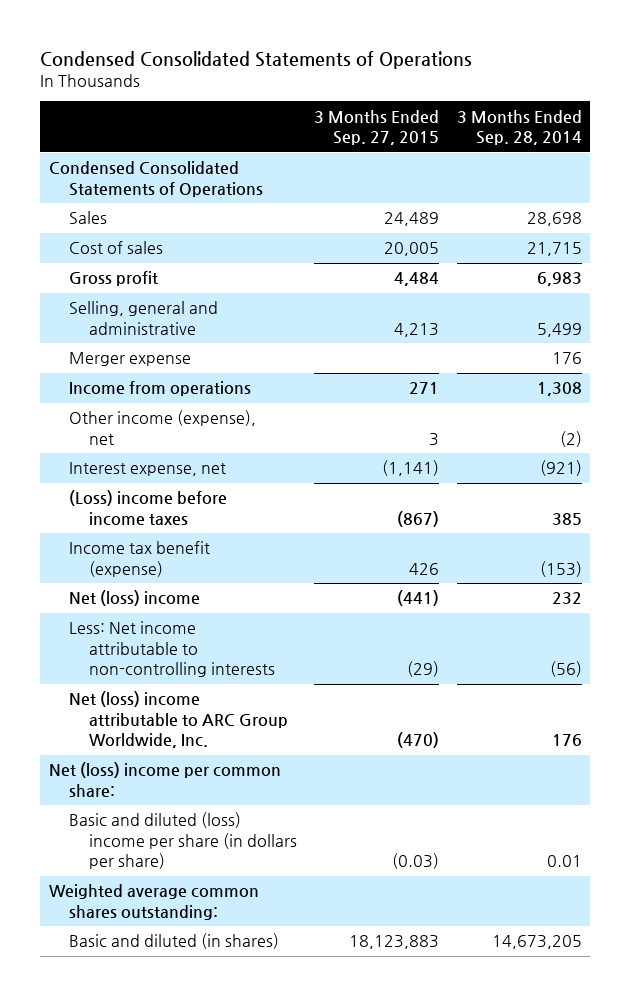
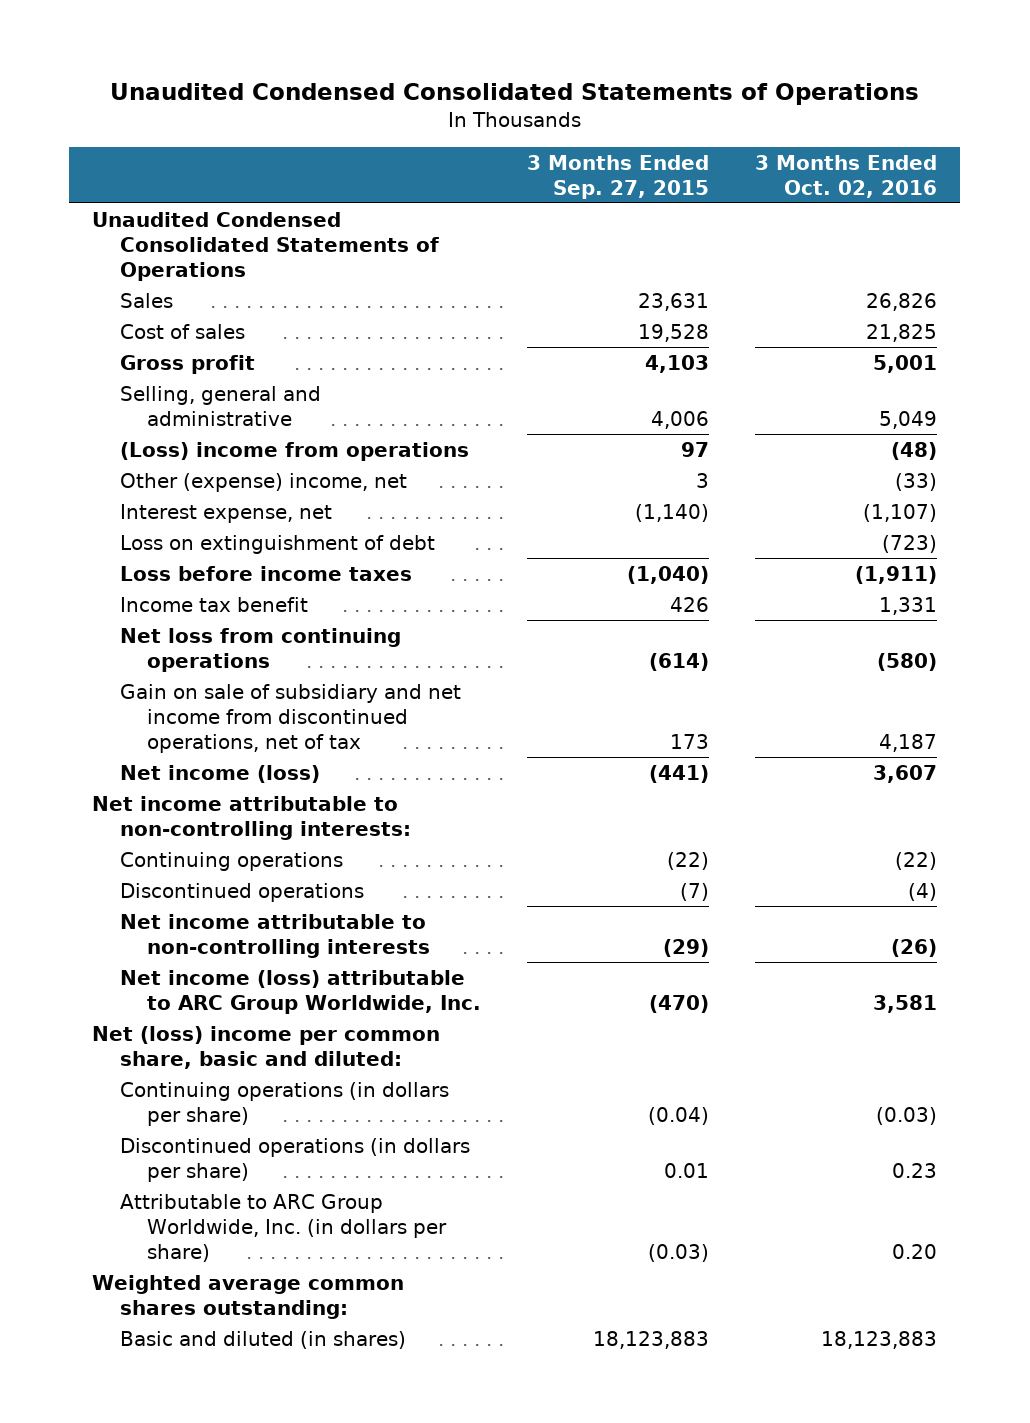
- Condensed Consolidated Statements of Operations
+ Unaudited Condensed Consolidated Statements of Operations
- | 3 Months Ended Sep. 27, 2015 | 3 Months Ended Sep. 28, 2014
+ | 3 Months Ended Sep. 27, 2015 | 3 Months Ended Oct. 02, 2016
- Condensed Consolidated Statements of Operations
- Sales | 24,489 | 28,698
- Cost of sales | 20,005 | 21,715
- Gross profit | 4,484 | 6,983
- Selling, general and administrative | 4,213 | 5,499
- Merger expense | | 176
- Income from operations | 271 | 1,308
- Other income (expense), net | 3 | (2)
- Interest expense, net | (1,141) | (921)
- (Loss) income before income taxes | (867) | 385
- Income tax benefit (expense) | 426 | (153)
- Net (loss) income | (441) | 232
- Less: Net income attributable to non-controlling interests | (29) | (56)
- Net (loss) income attributable to ARC Group Worldwide, Inc. | (470) | 176
- Net (loss) income per common share:
- Basic and diluted (loss) income per share (in dollars per share) | (0.03) | 0.01
+ Unaudited Condensed Consolidated Statements of Operations
+ Sales | 23,631 | 26,826
+ Cost of sales | 19,528 | 21,825
+ Gross profit | 4,103 | 5,001
+ Selling, general and administrative | 4,006 | 5,049
+ (Loss) income from operations | 97 | (48)
+ Other (expense) income, net | 3 | (33)
+ Interest expense, net | (1,140) | (1,107)
+ Loss on extinguishment of debt | | (723)
+ Loss before income taxes | (1,040) | (1,911)
+ Income tax benefit | 426 | 1,331
+ Net loss from continuing operations | (614) | (580)
+ Gain on sale of subsidiary and net income from discontinued operations, net of tax | 173 | 4,187
+ Net income (loss) | (441) | 3,607
+ Net income attributable to non-controlling interests:
+ Continuing operations | (22) | (22)
+ Discontinued operations | (7) | (4)
+ Net income attributable to non-controlling interests | (29) | (26)
+ Net income (loss) attributable to ARC Group Worldwide, Inc. | (470) | 3,581
+ Net (loss) income per common share, basic and diluted:
+ Continuing operations (in dollars per share) | (0.04) | (0.03)
+ Discontinued operations (in dollars per share) | 0.01 | 0.23
+ Attributable to ARC Group Worldwide, Inc. (in dollars per share) | (0.03) | 0.20

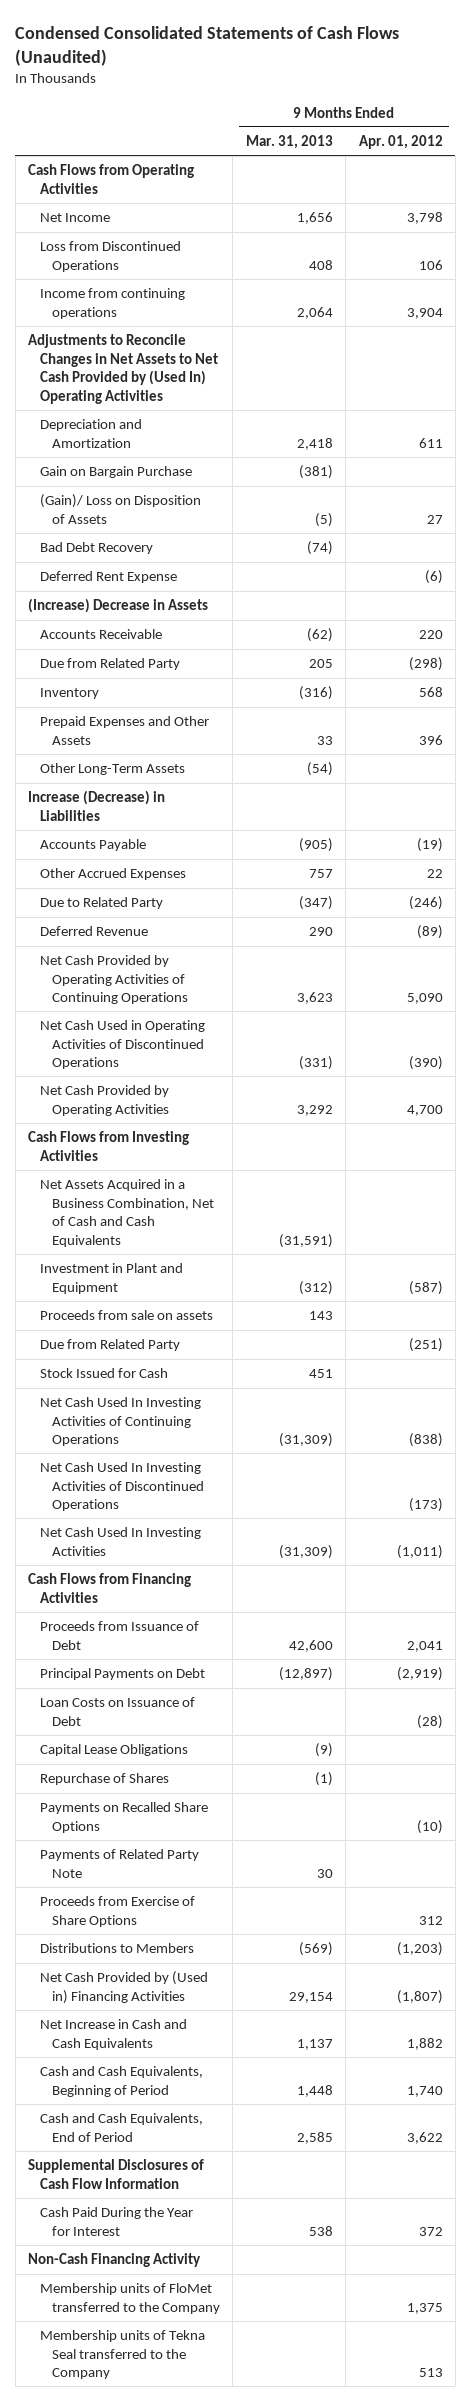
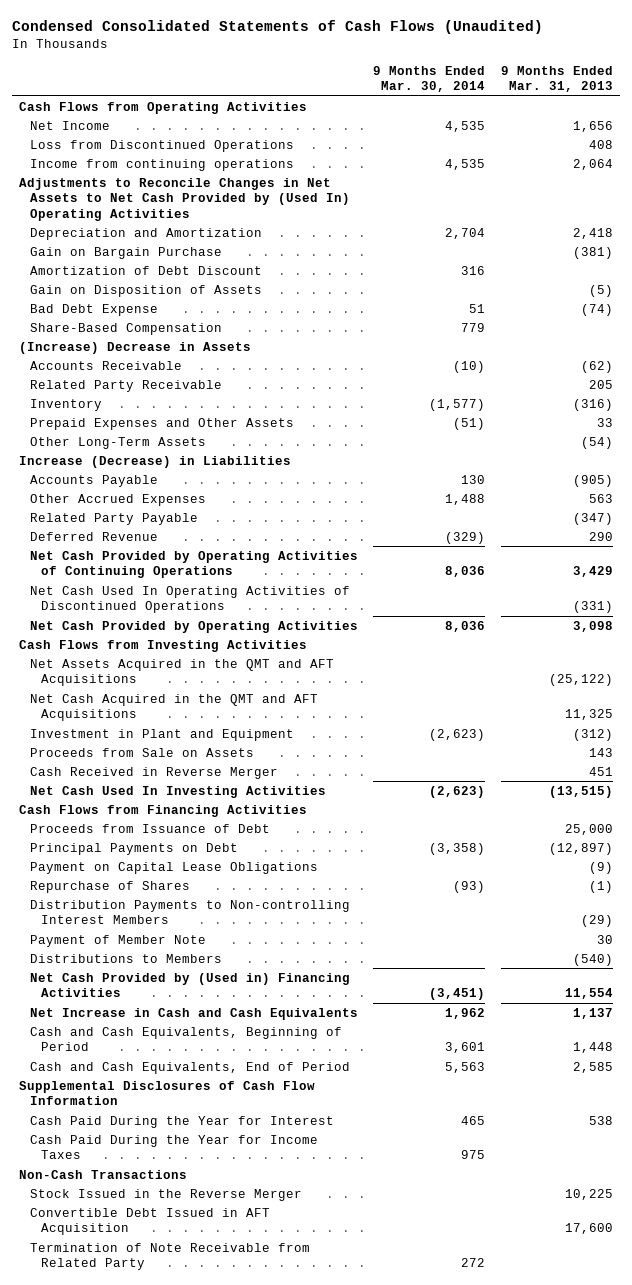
- | 9 Months Ended Mar. 31, 2013 | 9 Months Ended Apr. 01, 2012
+ | 9 Months Ended Mar. 30, 2014 | 9 Months Ended Mar. 31, 2013
- (Gain)/ Loss on Disposition of Assets | (5) | 27
- Bad Debt Recovery | (74) |
- Deferred Rent Expense | | (6)
+ Amortization of Debt Discount | 316 |
+ Gain on Disposition of Assets | | (5)
+ Bad Debt Expense | 51 | (74)
+ Share-Based Compensation | 779 |
- Due from Related Party | 205 | (298)
+ Related Party Receivable | | 205
- Other Accrued Expenses | 757 | 22
- Due to Related Party | (347) | (246)
+ Other Accrued Expenses | 1,488 | 563
+ Related Party Payable | | (347)
- Net Cash Provided by Operating Activities of Continuing Operations | 3,623 | 5,090
- Net Cash Used in Operating Activities of Discontinued Operations | (331) | (390)
- Net Cash Provided by Operating Activities | 3,292 | 4,700
+ Net Cash Provided by Operating Activities of Continuing Operations | 8,036 | 3,429
+ Net Cash Used In Operating Activities of Discontinued Operations | | (331)
+ Net Cash Provided by Operating Activities | 8,036 | 3,098
- Net Assets Acquired in a Business Combination, Net of Cash and Cash Equivalents | (31,591) |
+ Net Assets Acquired in the QMT and AFT Acquisitions | | (25,122)
+ Net Cash Acquired in the QMT and AFT Acquisitions | | 11,325
- Proceeds from sale on assets | 143 |
- Due from Related Party | | (251)
- Stock Issued for Cash | 451 |
- Net Cash Used In Investing Activities of Continuing Operations | (31,309) | (838)
- Net Cash Used In Investing Activities of Discontinued Operations | | (173)
- Net Cash Used In Investing Activities | (31,309) | (1,011)
+ Proceeds from Sale on Assets | | 143
+ Cash Received in Reverse Merger | | 451
+ Net Cash Used In Investing Activities | (2,623) | (13,515)
- Proceeds from Issuance of Debt | 42,600 | 2,041
+ Proceeds from Issuance of Debt | | 25,000
- Loan Costs on Issuance of Debt | | (28)
- Capital Lease Obligations | (9) |
+ Payment on Capital Lease Obligations | | (9)
- Payments on Recalled Share Options | | (10)
- Payments of Related Party Note | 30 |
- Proceeds from Exercise of Share Options | | 312
- Distributions to Members | (569) | (1,203)
- Net Cash Provided by (Used in) Financing Activities | 29,154 | (1,807)
+ Distribution Payments to Non-controlling Interest Members | | (29)
+ Payment of Member Note | | 30
+ Distributions to Members | | (540)
+ Net Cash Provided by (Used in) Financing Activities | (3,451) | 11,554
- Non-Cash Financing Activity
- Membership units of FloMet transferred to the Company | | 1,375
- Membership units of Tekna Seal transferred to the Company | | 513
+ Cash Paid During the Year for Income Taxes | 975 |
+ Non-Cash Transactions
+ Stock Issued in the Reverse Merger | | 10,225
+ Convertible Debt Issued in AFT Acquisition | | 17,600
+ Termination of Note Receivable from Related Party | 272 |

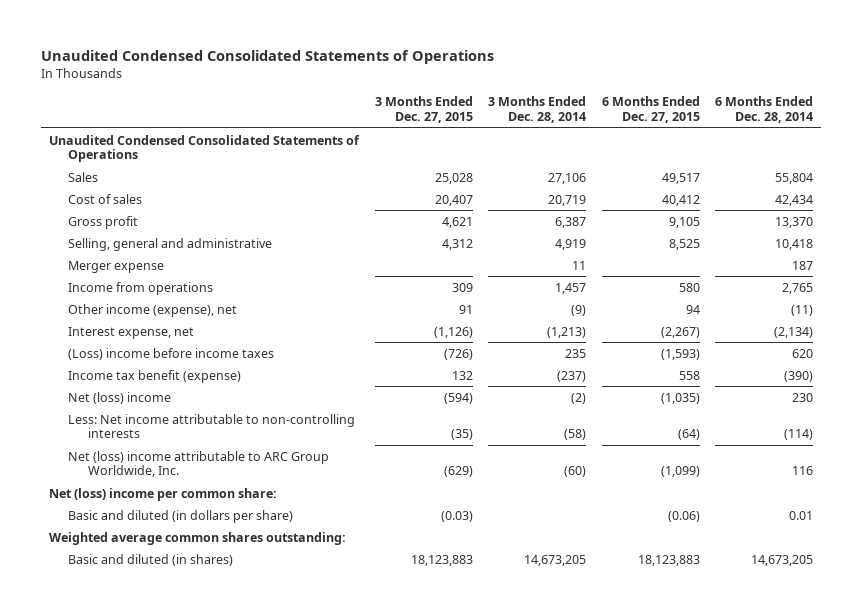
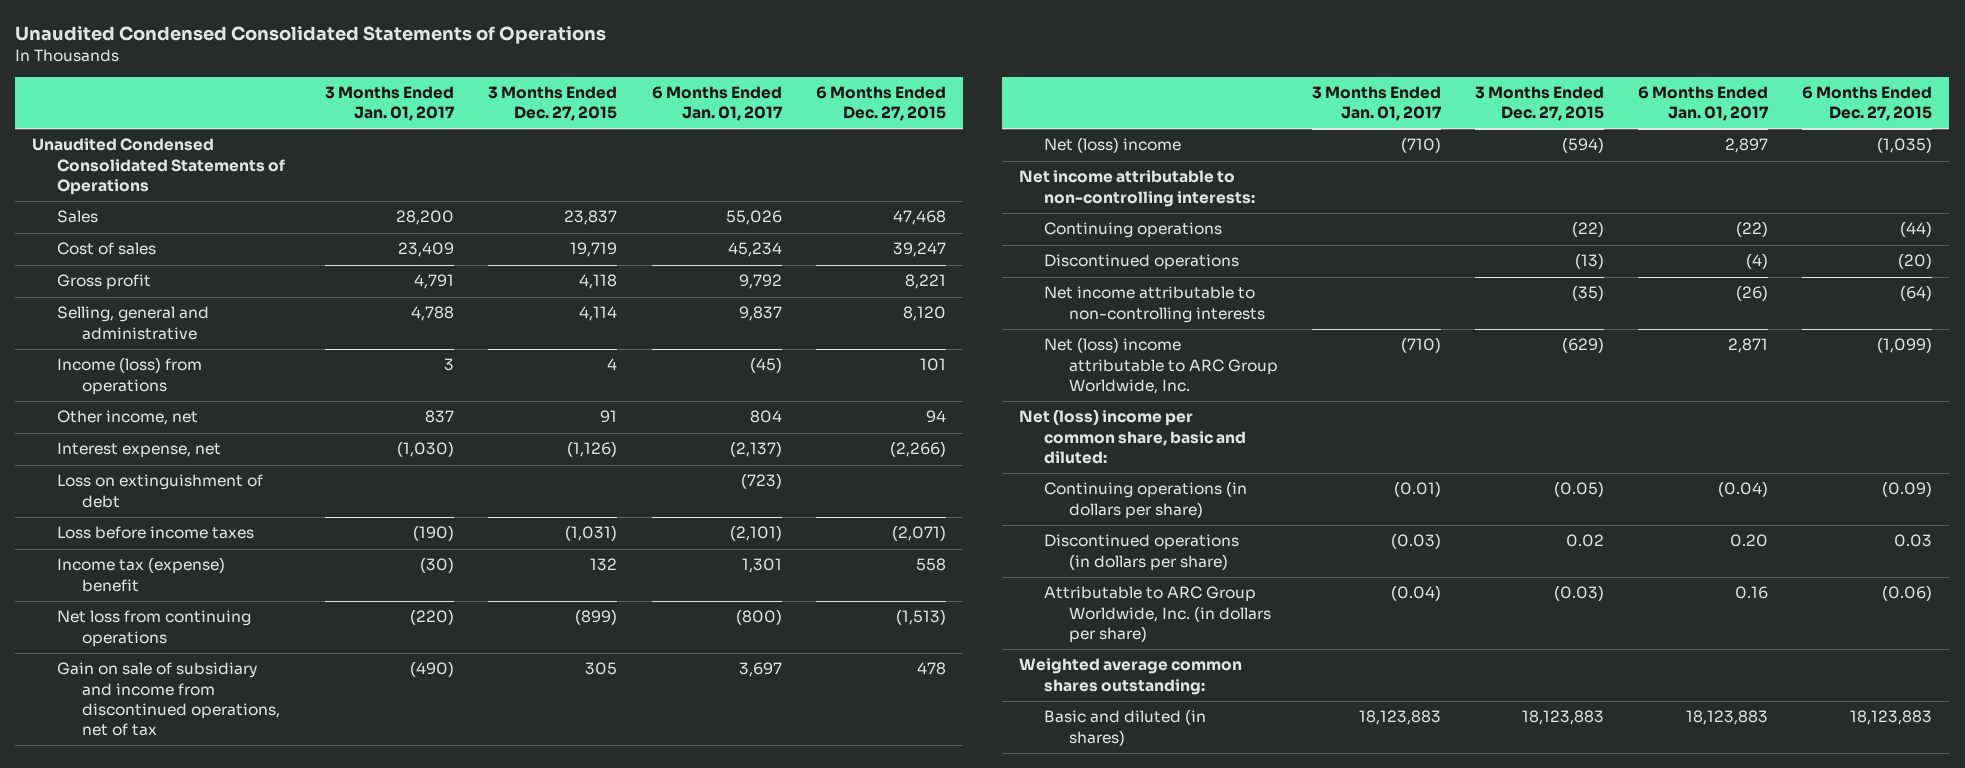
- | 3 Months Ended Dec. 27, 2015 | 3 Months Ended Dec. 28, 2014 | 6 Months Ended Dec. 27, 2015 | 6 Months Ended Dec. 28, 2014
+ | 3 Months Ended Jan. 01, 2017 | 3 Months Ended Dec. 27, 2015 | 6 Months Ended Jan. 01, 2017 | 6 Months Ended Dec. 27, 2015
- Sales | 25,028 | 27,106 | 49,517 | 55,804
- Cost of sales | 20,407 | 20,719 | 40,412 | 42,434
- Gross profit | 4,621 | 6,387 | 9,105 | 13,370
- Selling, general and administrative | 4,312 | 4,919 | 8,525 | 10,418
- Merger expense | | 11 | | 187
- Income from operations | 309 | 1,457 | 580 | 2,765
- Other income (expense), net | 91 | (9) | 94 | (11)
- Interest expense, net | (1,126) | (1,213) | (2,267) | (2,134)
- (Loss) income before income taxes | (726) | 235 | (1,593) | 620
- Income tax benefit (expense) | 132 | (237) | 558 | (390)
+ Sales | 28,200 | 23,837 | 55,026 | 47,468
+ Cost of sales | 23,409 | 19,719 | 45,234 | 39,247
+ Gross profit | 4,791 | 4,118 | 9,792 | 8,221
+ Selling, general and administrative | 4,788 | 4,114 | 9,837 | 8,120
+ Income (loss) from operations | 3 | 4 | (45) | 101
+ Other income, net | 837 | 91 | 804 | 94
+ Interest expense, net | (1,030) | (1,126) | (2,137) | (2,266)
+ Loss on extinguishment of debt | | | (723) |
+ Loss before income taxes | (190) | (1,031) | (2,101) | (2,071)
+ Income tax (expense) benefit | (30) | 132 | 1,301 | 558
+ Net loss from continuing operations | (220) | (899) | (800) | (1,513)
+ Gain on sale of subsidiary and income from discontinued operations, net of tax | (490) | 305 | 3,697 | 478
- Less: Net income attributable to non-controlling interests | (35) | (58) | (64) | (114)
+ Net income attributable to non-controlling interests:
+ Continuing operations | | (22) | (22) | (44)
+ Discontinued operations | | (13) | (4) | (20)
+ Net income attributable to non-controlling interests | | (35) | (26) | (64)
- Net (loss) income per common share:
- Basic and diluted (in dollars per share) | (0.03) | | (0.06) | 0.01
+ Net (loss) income per common share, basic and diluted:
+ Continuing operations (in dollars per share) | (0.01) | (0.05) | (0.04) | (0.09)
+ Discontinued operations (in dollars per share) | (0.03) | 0.02 | 0.20 | 0.03
+ Attributable to ARC Group Worldwide, Inc. (in dollars per share) | (0.04) | (0.03) | 0.16 | (0.06)

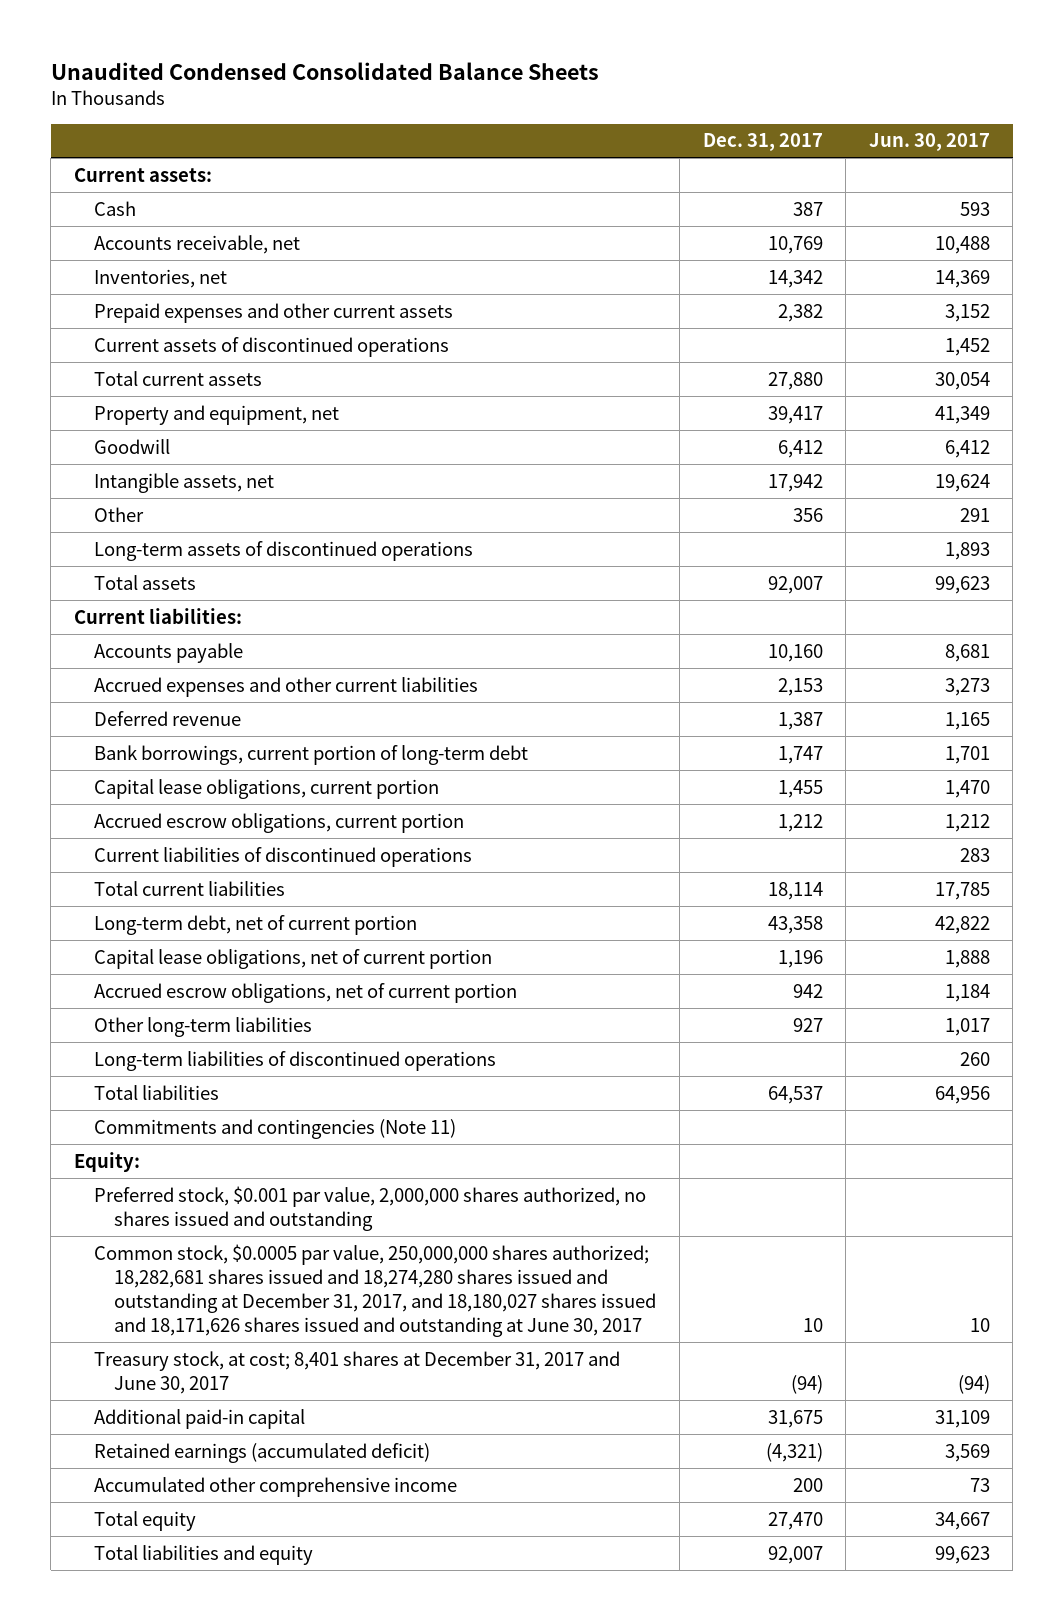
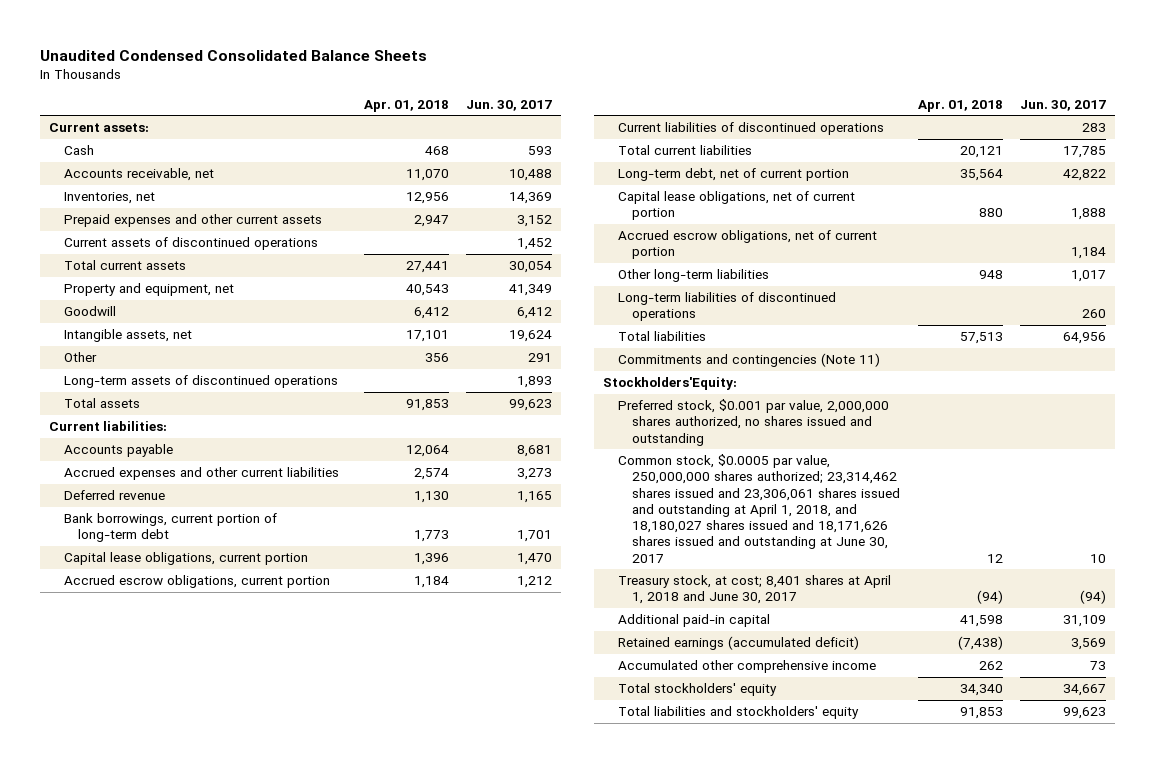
- | Dec. 31, 2017 | Jun. 30, 2017
+ | Apr. 01, 2018 | Jun. 30, 2017
- Equity:
+ Stockholders'Equity:
- Common stock, $0.0005 par value, 250,000,000 shares authorized; 18,282,681 shares issued and 18,274,280 shares issued and outstanding at December 31, 2017, and 18,180,027 shares issued and 18,171,626 shares issued and outstanding at June 30, 2017 | 10 | 10
- Treasury stock, at cost; 8,401 shares at December 31, 2017 and June 30, 2017 | (94) | (94)
+ Common stock, $0.0005 par value, 250,000,000 shares authorized; 23,314,462 shares issued and 23,306,061 shares issued and outstanding at April 1, 2018, and 18,180,027 shares issued and 18,171,626 shares issued and outstanding at June 30, 2017 | 12 | 10
+ Treasury stock, at cost; 8,401 shares at April 1, 2018 and June 30, 2017 | (94) | (94)
- Total equity | 27,470 | 34,667
- Total liabilities and equity | 92,007 | 99,623
+ Total stockholders' equity | 34,340 | 34,667
+ Total liabilities and stockholders' equity | 91,853 | 99,623

